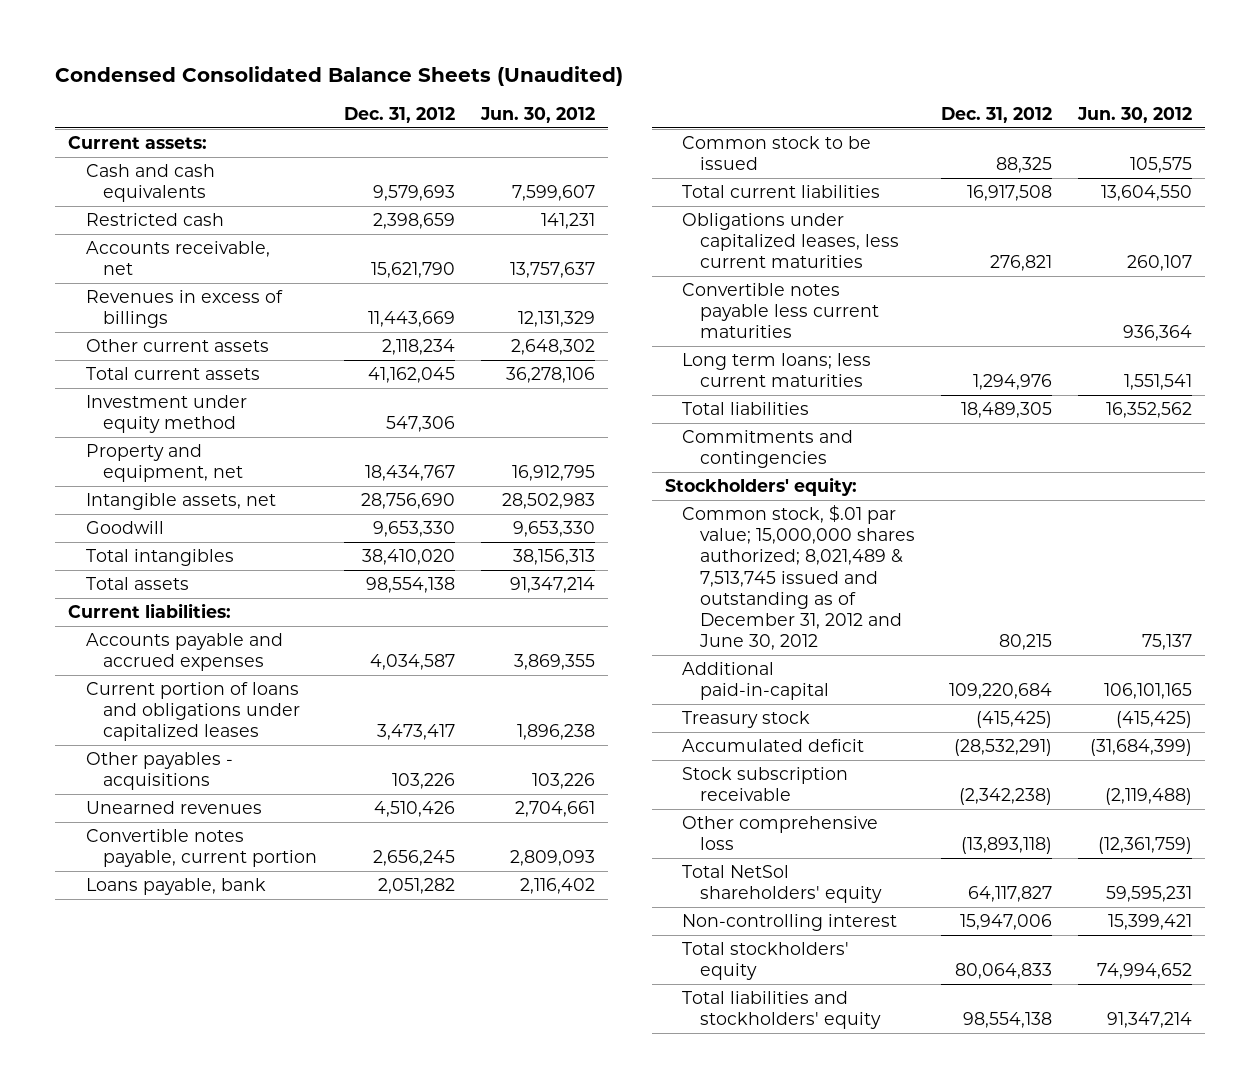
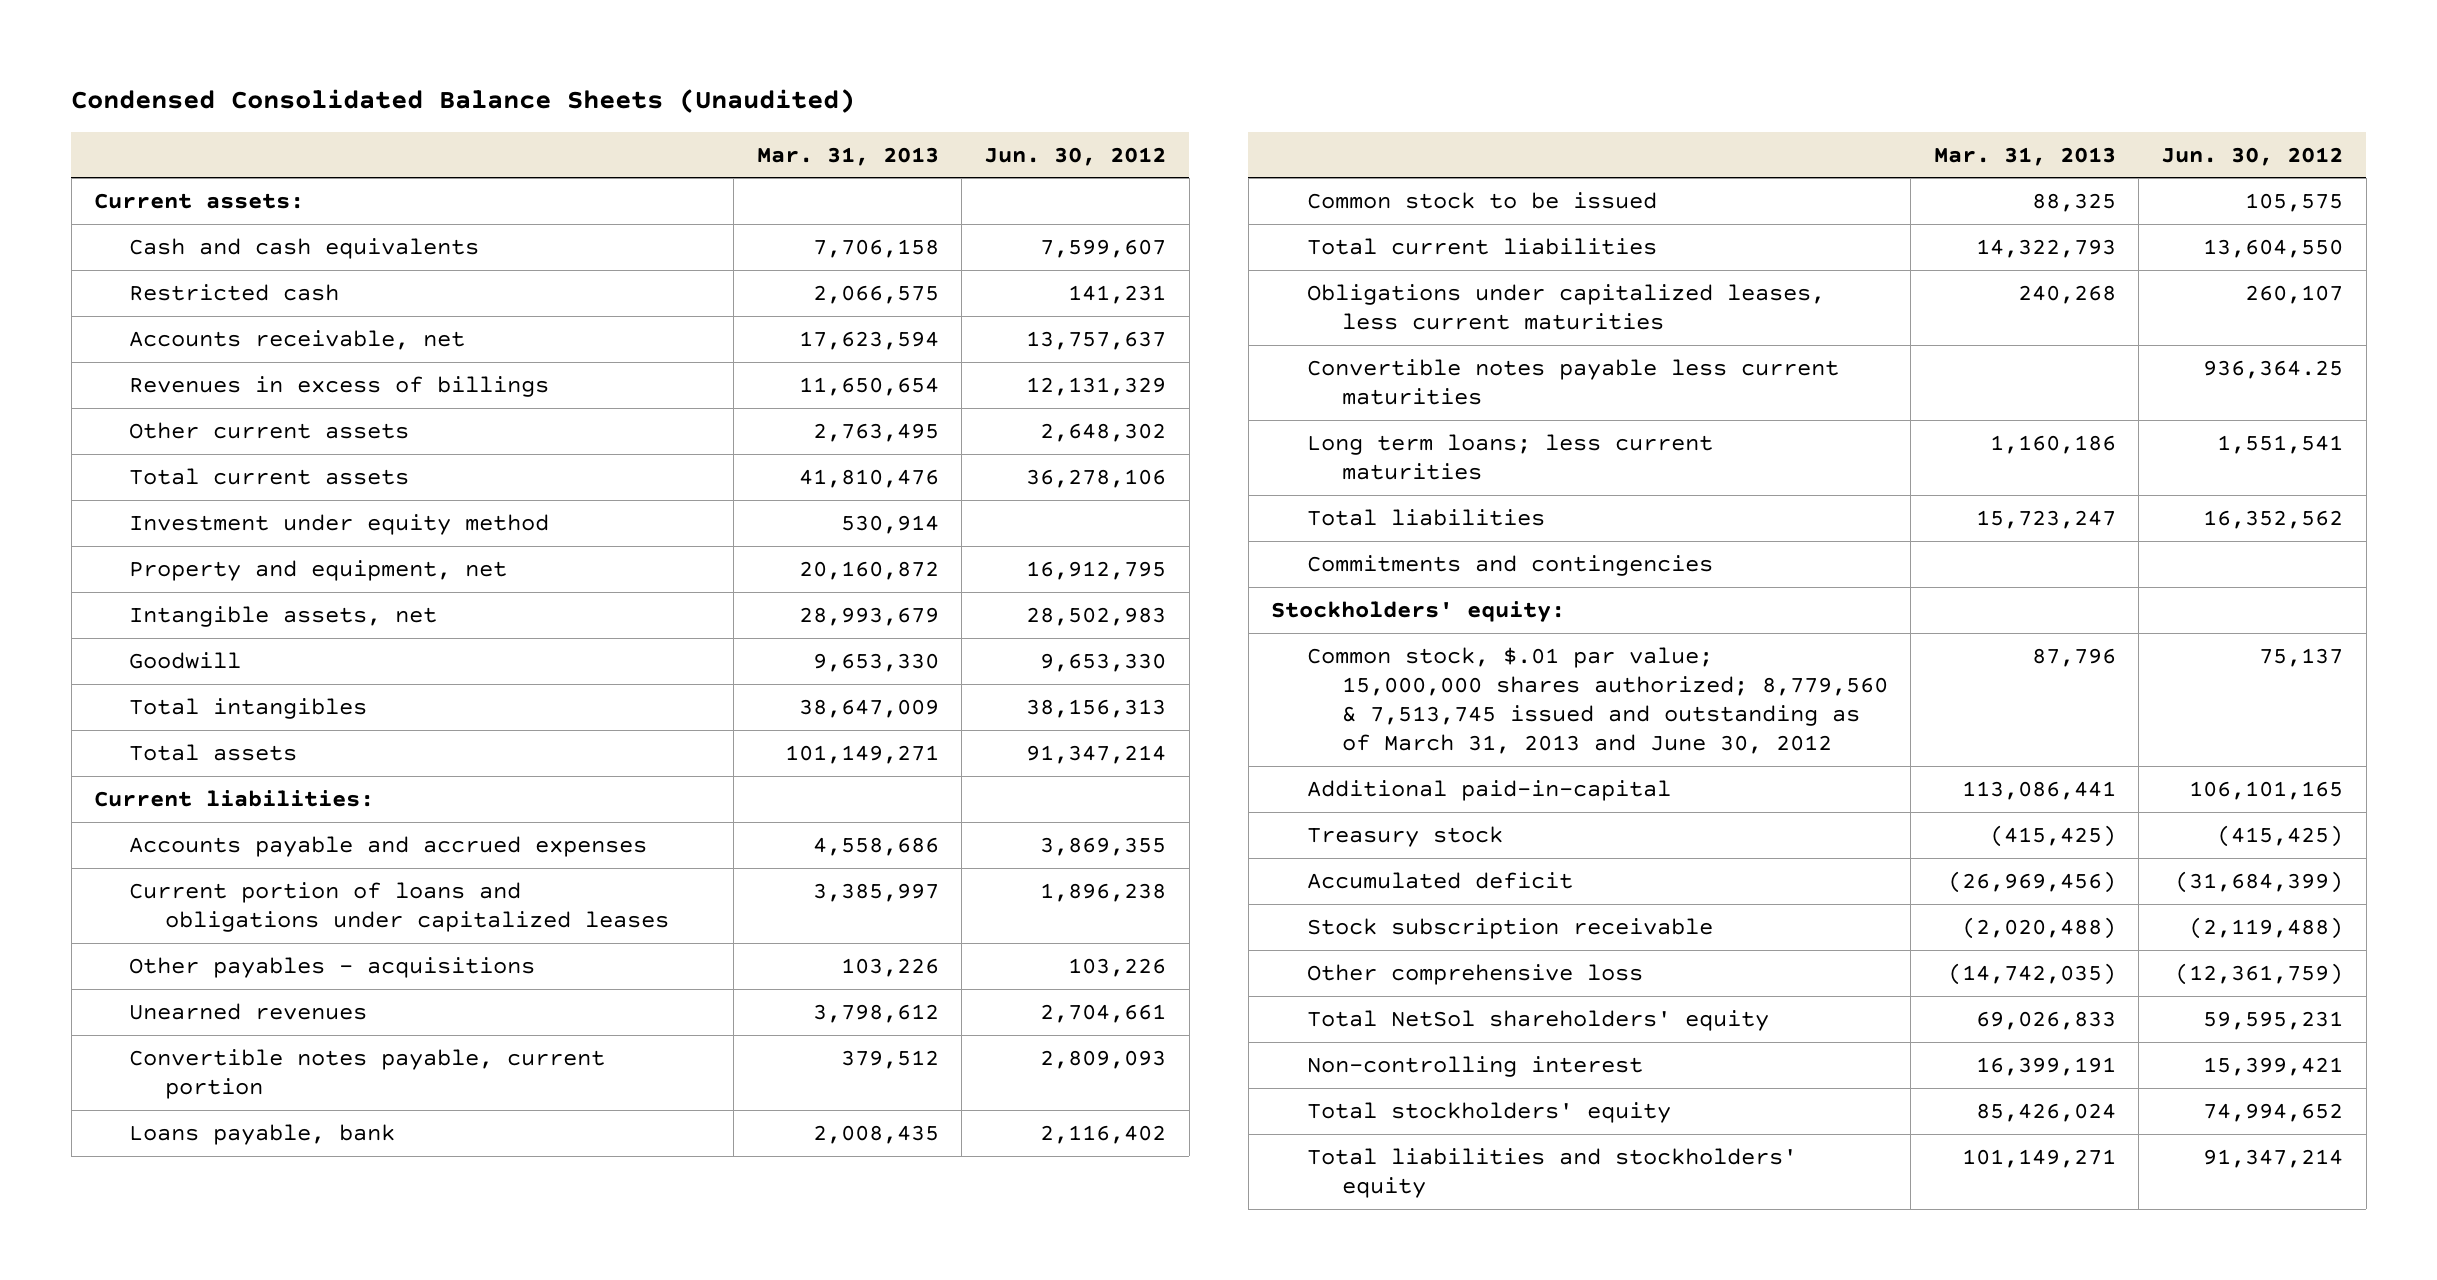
- | Dec. 31, 2012 | Jun. 30, 2012
+ | Mar. 31, 2013 | Jun. 30, 2012
- Convertible notes payable less current maturities | | 936,364
+ Convertible notes payable less current maturities | | 936,364.25
- Common stock, $.01 par value; 15,000,000 shares authorized; 8,021,489 & 7,513,745 issued and outstanding as of December 31, 2012 and June 30, 2012 | 80,215 | 75,137
+ Common stock, $.01 par value; 15,000,000 shares authorized; 8,779,560 & 7,513,745 issued and outstanding as of March 31, 2013 and June 30, 2012 | 87,796 | 75,137

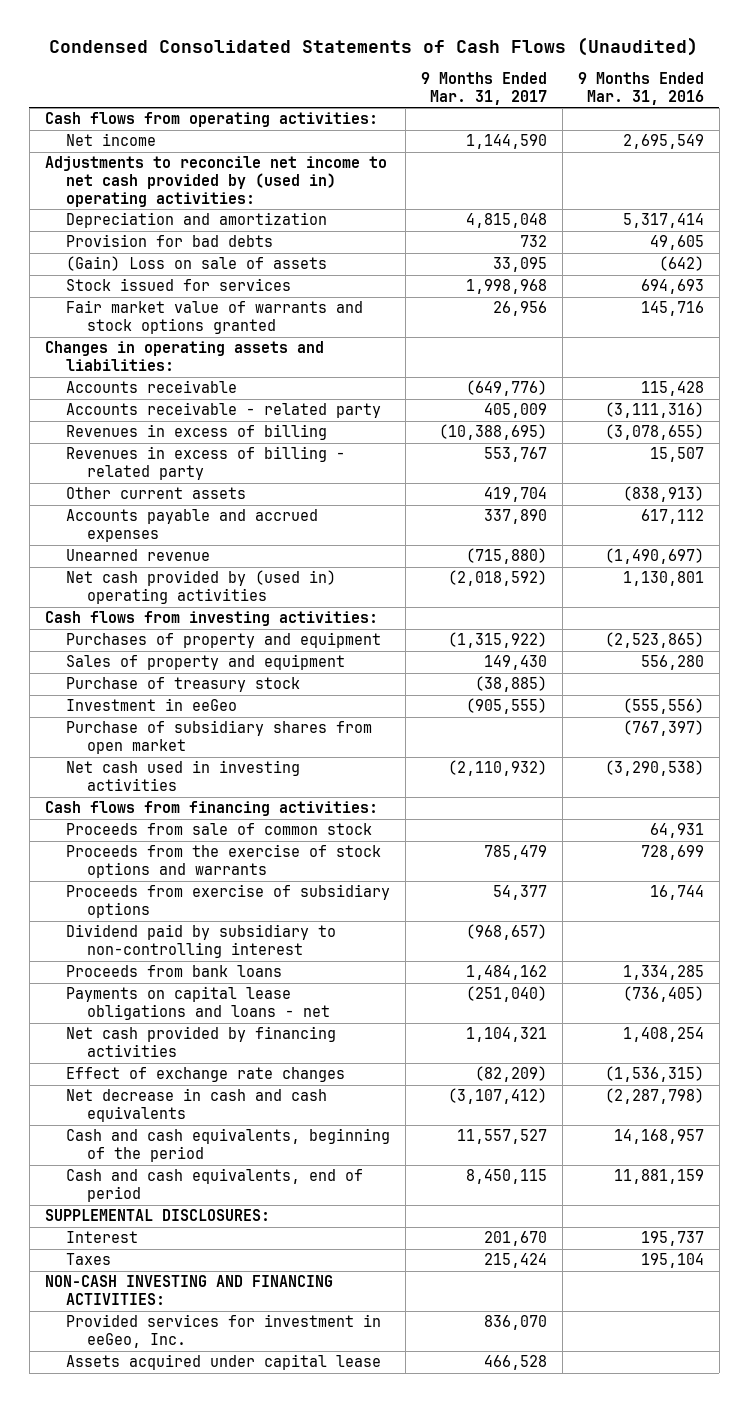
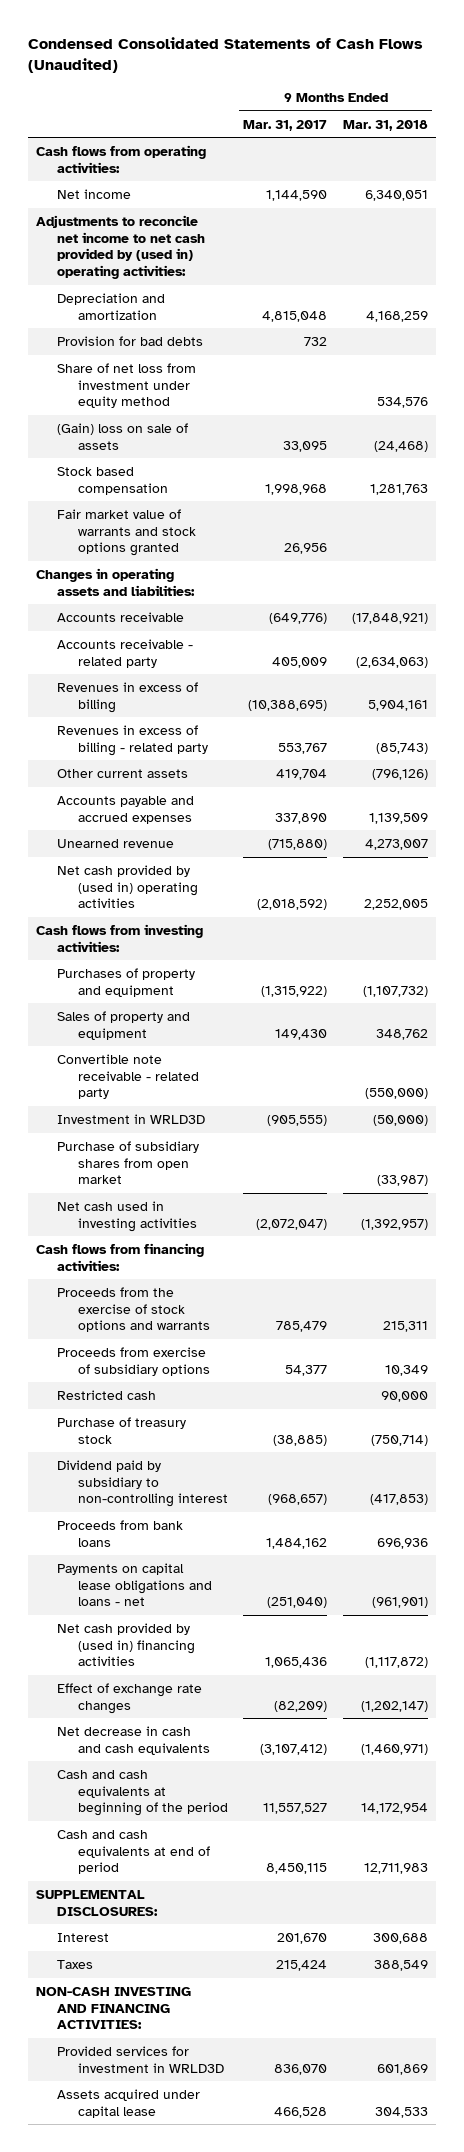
- | 9 Months Ended Mar. 31, 2017 | 9 Months Ended Mar. 31, 2016
+ | 9 Months Ended Mar. 31, 2017 | 9 Months Ended Mar. 31, 2018
- (Gain) Loss on sale of assets | 33,095 | (642)
- Stock issued for services | 1,998,968 | 694,693
+ Share of net loss from investment under equity method | | 534,576
+ (Gain) loss on sale of assets | 33,095 | (24,468)
+ Stock based compensation | 1,998,968 | 1,281,763
- Investment in eeGeo | (905,555) | (555,556)
+ Convertible note receivable - related party | | (550,000)
+ Investment in WRLD3D | (905,555) | (50,000)
- Net cash used in investing activities | (2,110,932) | (3,290,538)
+ Net cash used in investing activities | (2,072,047) | (1,392,957)
- Proceeds from sale of common stock | | 64,931
+ Restricted cash | | 90,000
moved down: Purchase of treasury stock | (38,885) | (750,714)
- Net cash provided by financing activities | 1,104,321 | 1,408,254
+ Net cash provided by (used in) financing activities | 1,065,436 | (1,117,872)
- Cash and cash equivalents, beginning of the period | 11,557,527 | 14,168,957
- Cash and cash equivalents, end of period | 8,450,115 | 11,881,159
+ Cash and cash equivalents at beginning of the period | 11,557,527 | 14,172,954
+ Cash and cash equivalents at end of period | 8,450,115 | 12,711,983
- Provided services for investment in eeGeo, Inc. | 836,070 |
+ Provided services for investment in WRLD3D | 836,070 | 601,869

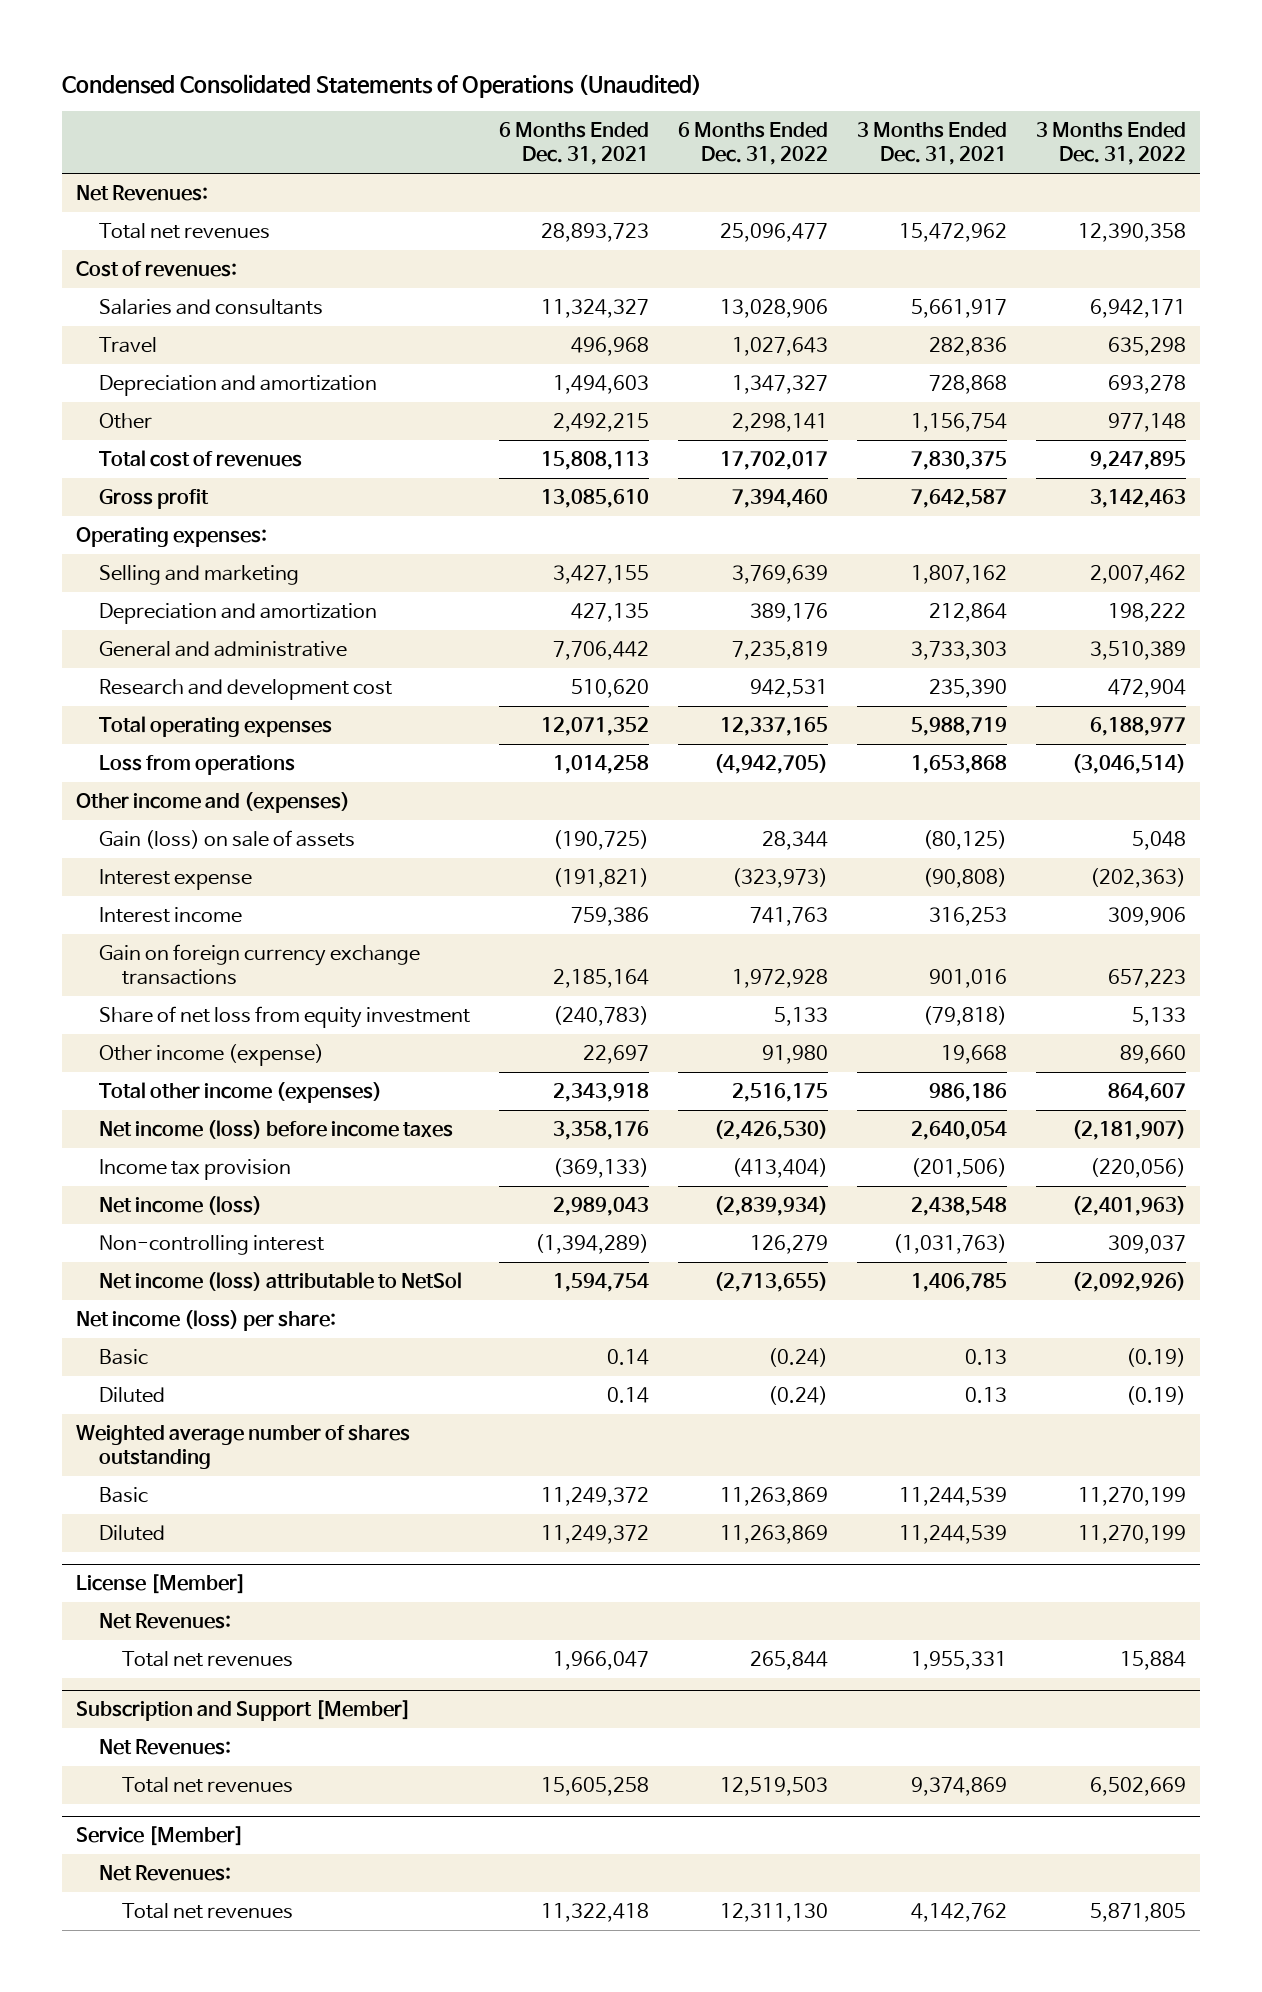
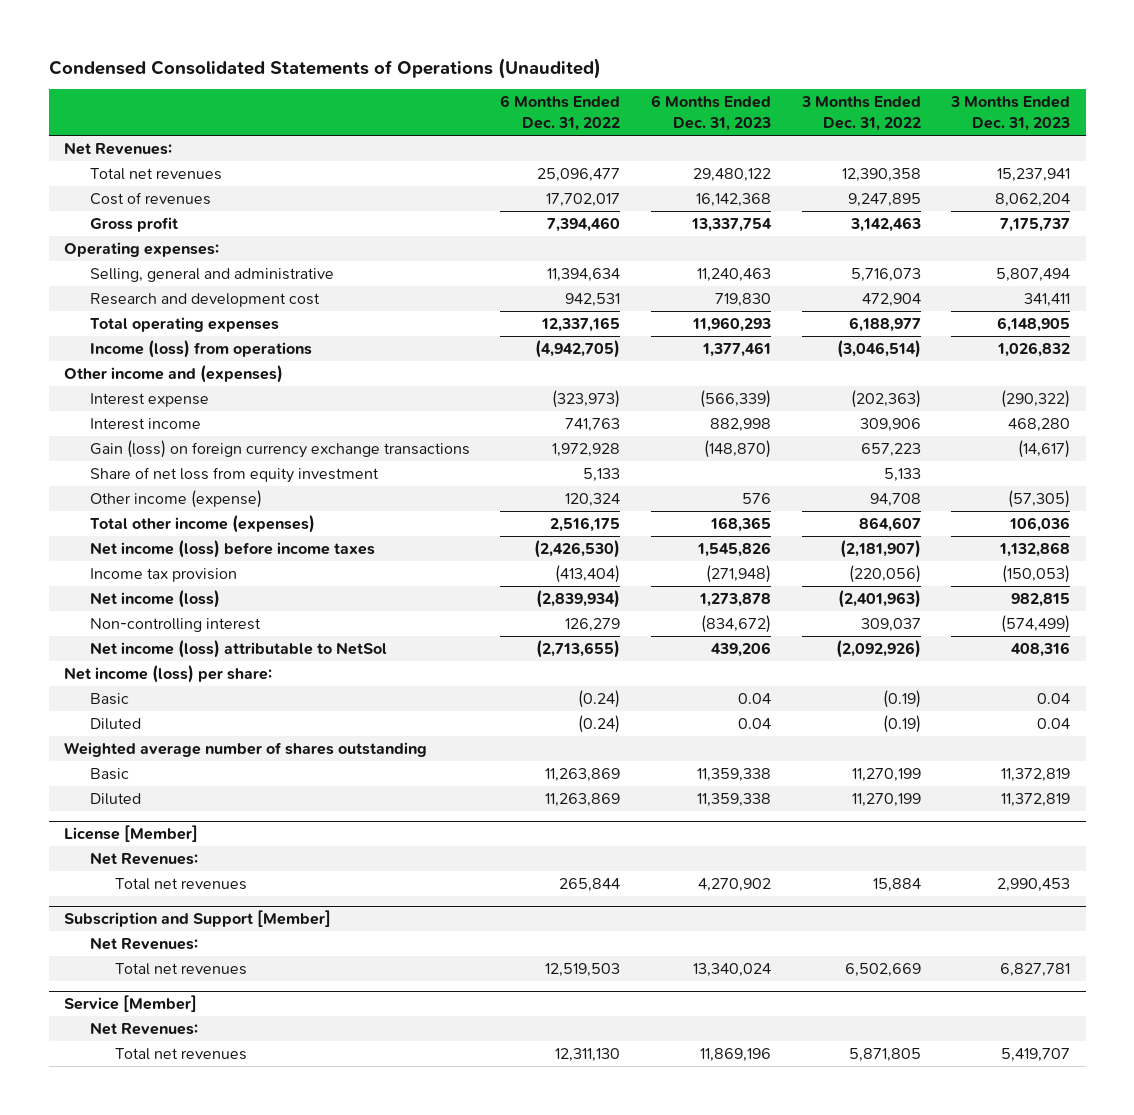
- | 6 Months Ended Dec. 31, 2021 | 6 Months Ended Dec. 31, 2022 | 3 Months Ended Dec. 31, 2021 | 3 Months Ended Dec. 31, 2022
+ | 6 Months Ended Dec. 31, 2022 | 6 Months Ended Dec. 31, 2023 | 3 Months Ended Dec. 31, 2022 | 3 Months Ended Dec. 31, 2023
- Cost of revenues:
- Salaries and consultants | 11,324,327 | 13,028,906 | 5,661,917 | 6,942,171
- Travel | 496,968 | 1,027,643 | 282,836 | 635,298
- Depreciation and amortization | 1,494,603 | 1,347,327 | 728,868 | 693,278
- Other | 2,492,215 | 2,298,141 | 1,156,754 | 977,148
- Total cost of revenues | 15,808,113 | 17,702,017 | 7,830,375 | 9,247,895
+ Cost of revenues | 17,702,017 | 16,142,368 | 9,247,895 | 8,062,204
- Selling and marketing | 3,427,155 | 3,769,639 | 1,807,162 | 2,007,462
- Depreciation and amortization | 427,135 | 389,176 | 212,864 | 198,222
- General and administrative | 7,706,442 | 7,235,819 | 3,733,303 | 3,510,389
+ Selling, general and administrative | 11,394,634 | 11,240,463 | 5,716,073 | 5,807,494
- Loss from operations | 1,014,258 | (4,942,705) | 1,653,868 | (3,046,514)
+ Income (loss) from operations | (4,942,705) | 1,377,461 | (3,046,514) | 1,026,832
- Gain (loss) on sale of assets | (190,725) | 28,344 | (80,125) | 5,048
- Gain on foreign currency exchange transactions | 2,185,164 | 1,972,928 | 901,016 | 657,223
+ Gain (loss) on foreign currency exchange transactions | 1,972,928 | (148,870) | 657,223 | (14,617)
- Other income (expense) | 22,697 | 91,980 | 19,668 | 89,660
+ Other income (expense) | 120,324 | 576 | 94,708 | (57,305)

